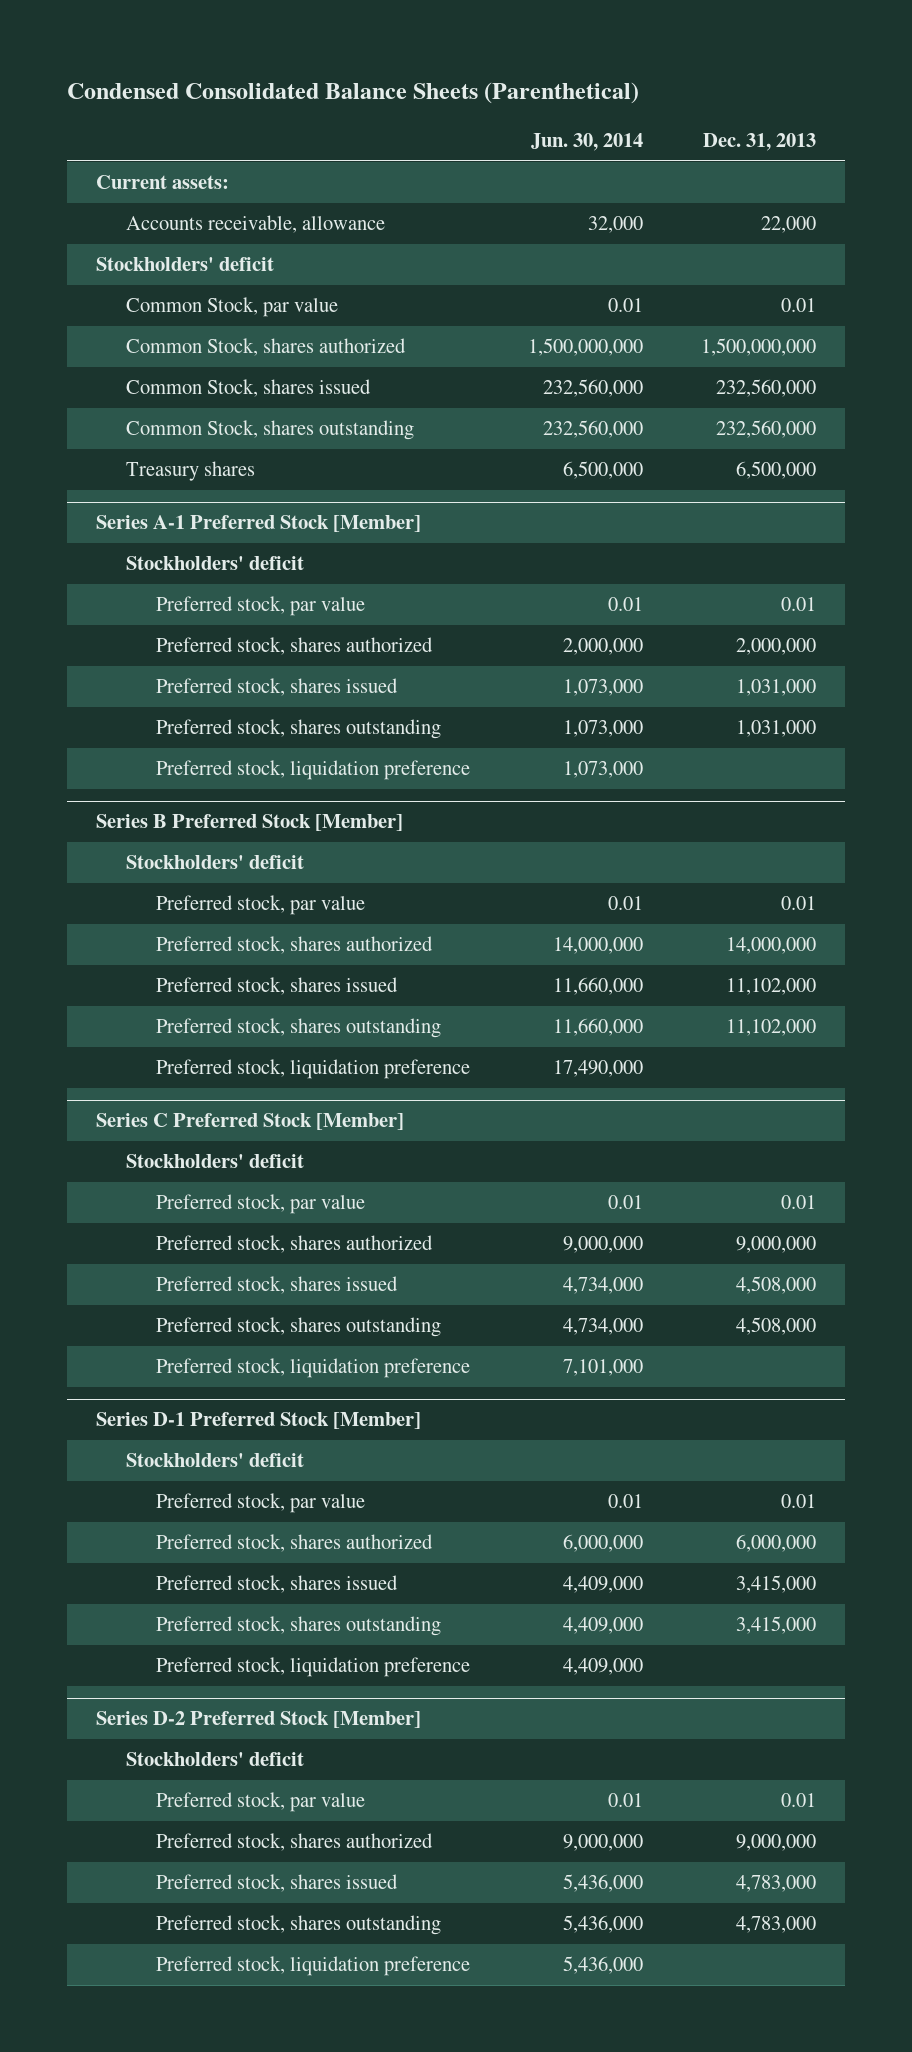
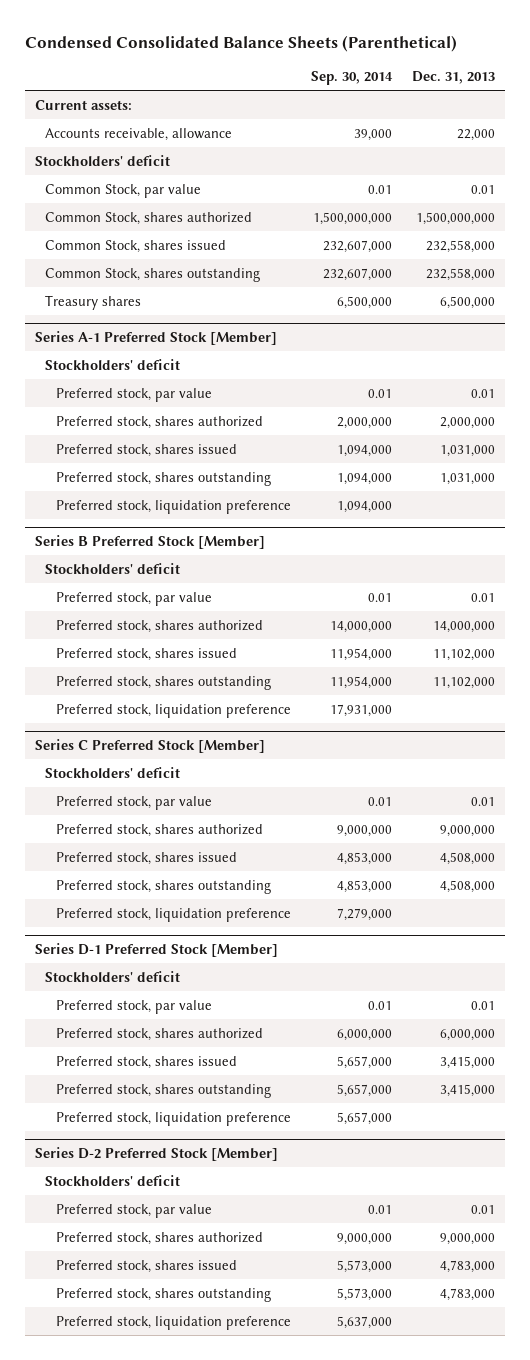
- | Jun. 30, 2014 | Dec. 31, 2013
+ | Sep. 30, 2014 | Dec. 31, 2013
- Common Stock, shares issued | 232,560,000 | 232,560,000
- Common Stock, shares outstanding | 232,560,000 | 232,560,000
+ Common Stock, shares issued | 232,607,000 | 232,558,000
+ Common Stock, shares outstanding | 232,607,000 | 232,558,000

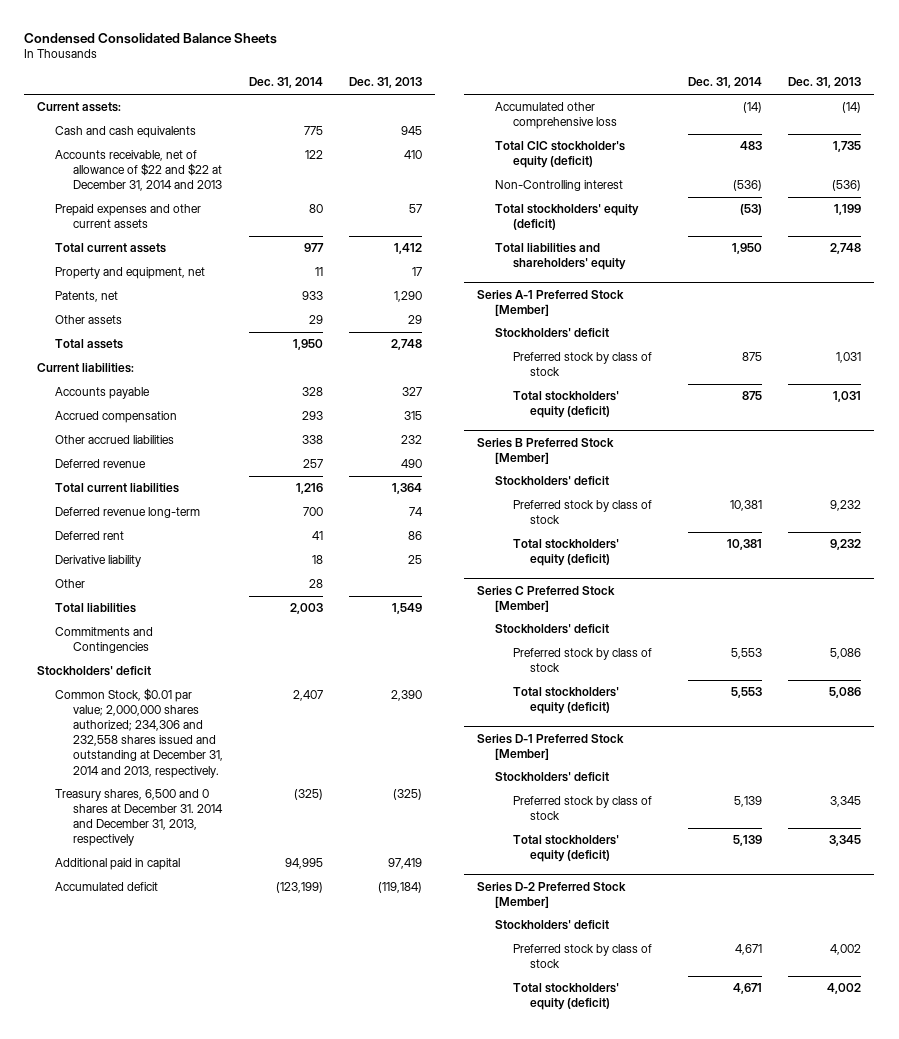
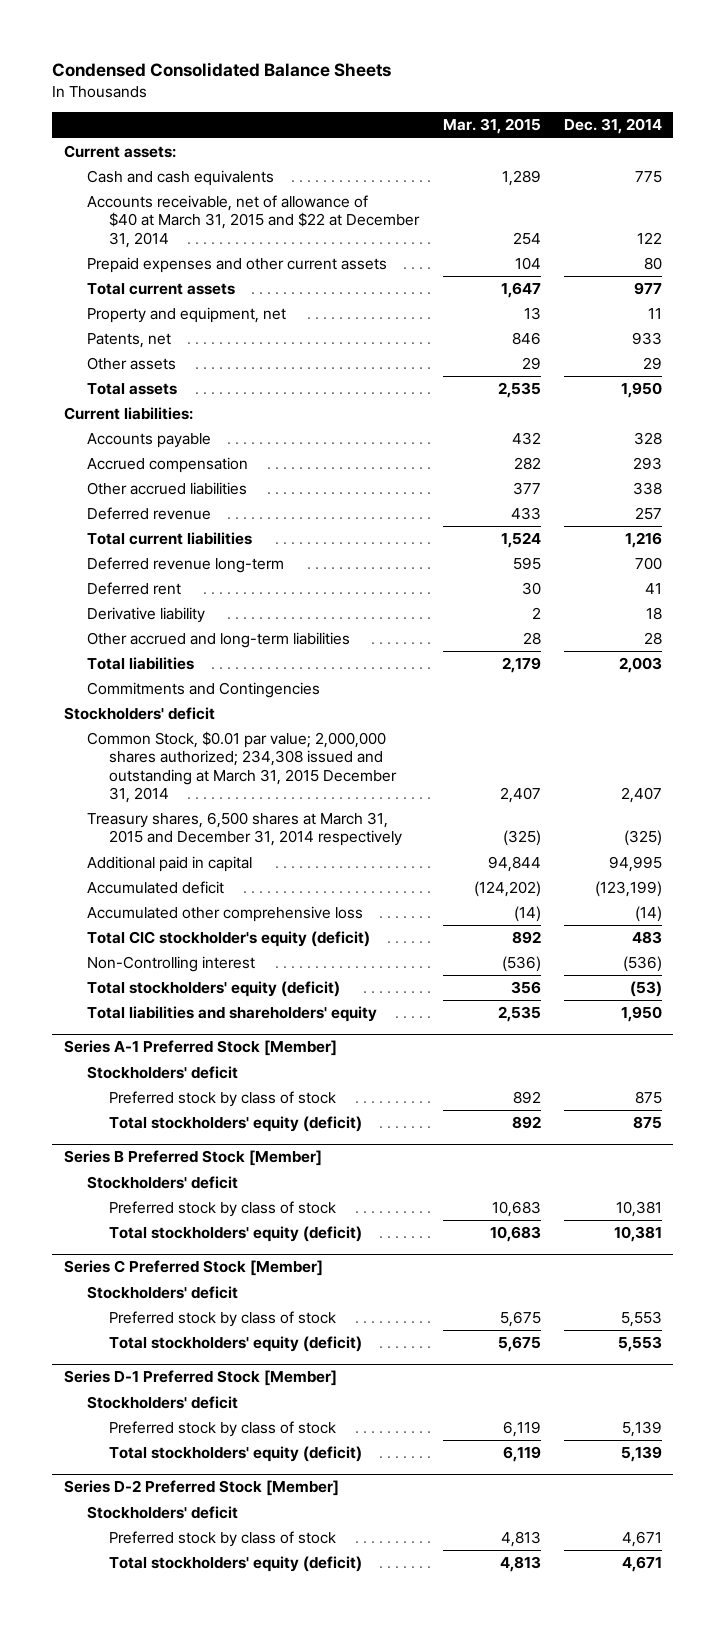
- | Dec. 31, 2014 | Dec. 31, 2013
+ | Mar. 31, 2015 | Dec. 31, 2014
- Accounts receivable, net of allowance of $22 and $22 at December 31, 2014 and 2013 | 122 | 410
+ Accounts receivable, net of allowance of $40 at March 31, 2015 and $22 at December 31, 2014 | 254 | 122
- Other | 28 |
+ Other accrued and long-term liabilities | 28 | 28
- Common Stock, $0.01 par value; 2,000,000 shares authorized; 234,306 and 232,558 shares issued and outstanding at December 31, 2014 and 2013, respectively. | 2,407 | 2,390
- Treasury shares, 6,500 and 0 shares at December 31. 2014 and December 31, 2013, respectively | (325) | (325)
+ Common Stock, $0.01 par value; 2,000,000 shares authorized; 234,308 issued and outstanding at March 31, 2015 December 31, 2014 | 2,407 | 2,407
+ Treasury shares, 6,500 shares at March 31, 2015 and December 31, 2014 respectively | (325) | (325)

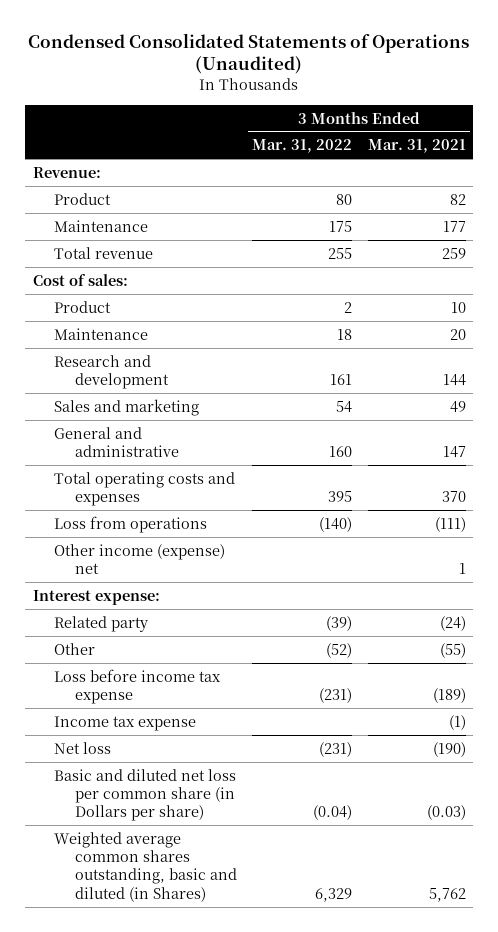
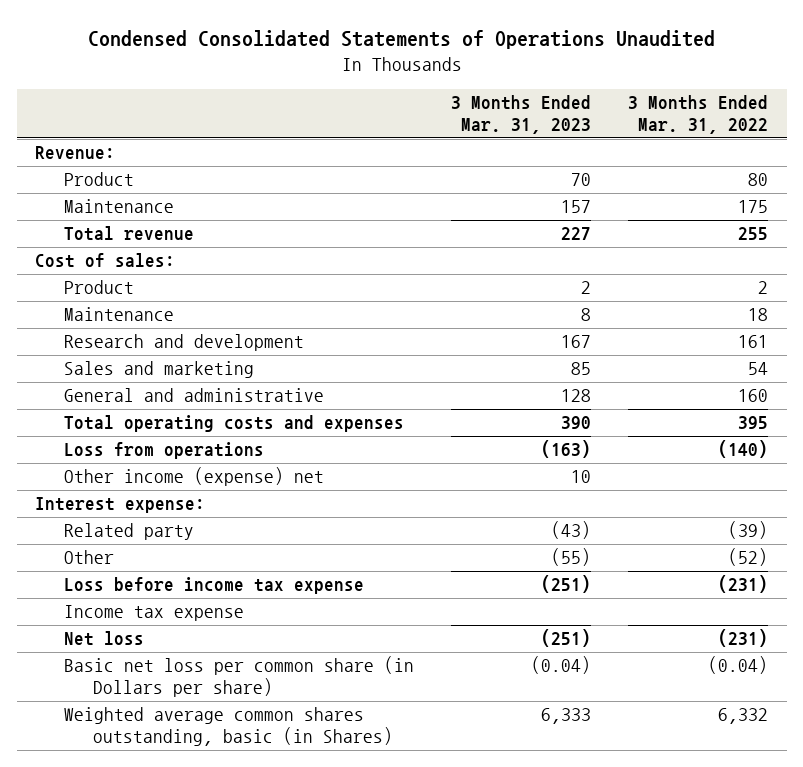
- Condensed Consolidated Statements of Operations (Unaudited)
+ Condensed Consolidated Statements of Operations Unaudited
- | 3 Months Ended Mar. 31, 2022 | 3 Months Ended Mar. 31, 2021
+ | 3 Months Ended Mar. 31, 2023 | 3 Months Ended Mar. 31, 2022
- Basic and diluted net loss per common share (in Dollars per share) | (0.04) | (0.03)
- Weighted average common shares outstanding, basic and diluted (in Shares) | 6,329 | 5,762
+ Basic net loss per common share (in Dollars per share) | (0.04) | (0.04)
+ Weighted average common shares outstanding, basic (in Shares) | 6,333 | 6,332

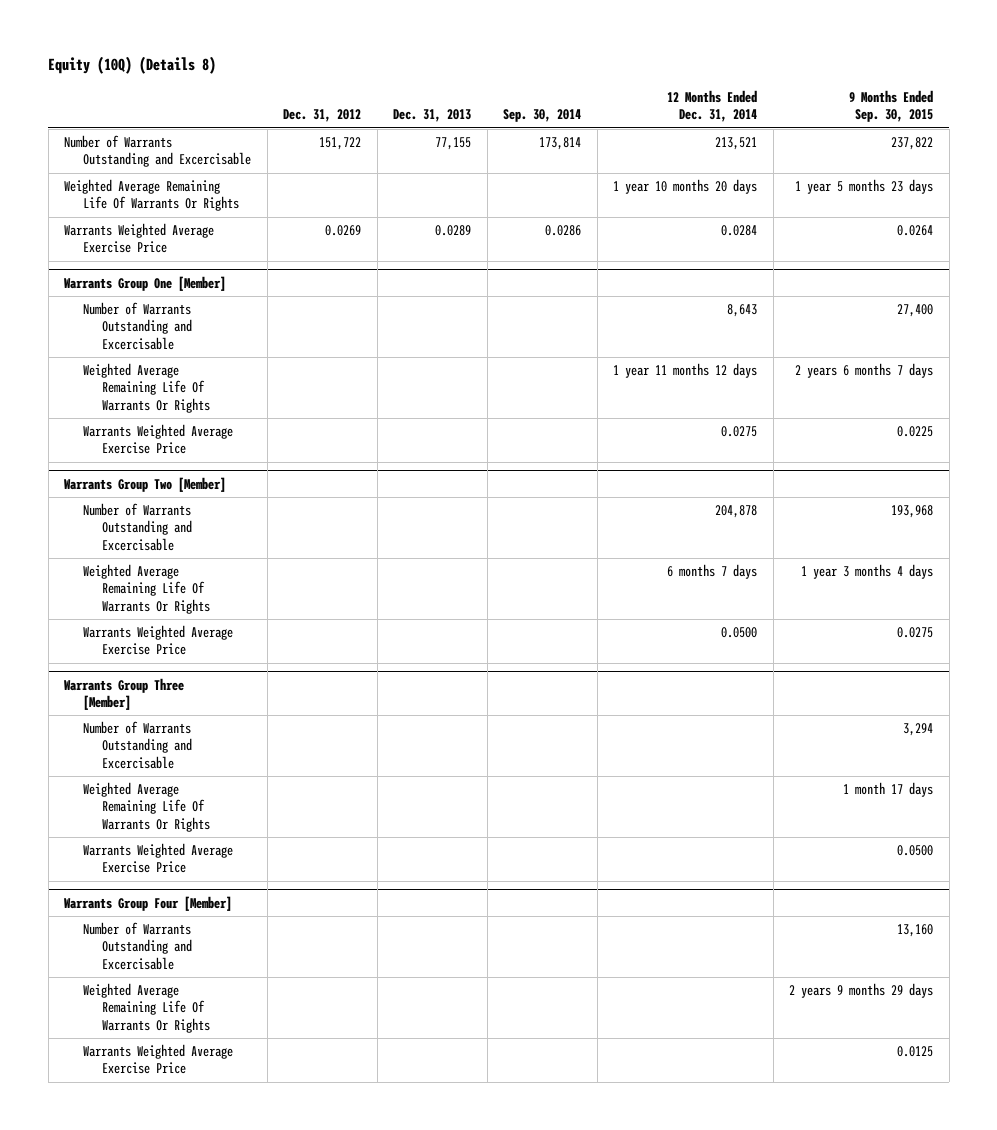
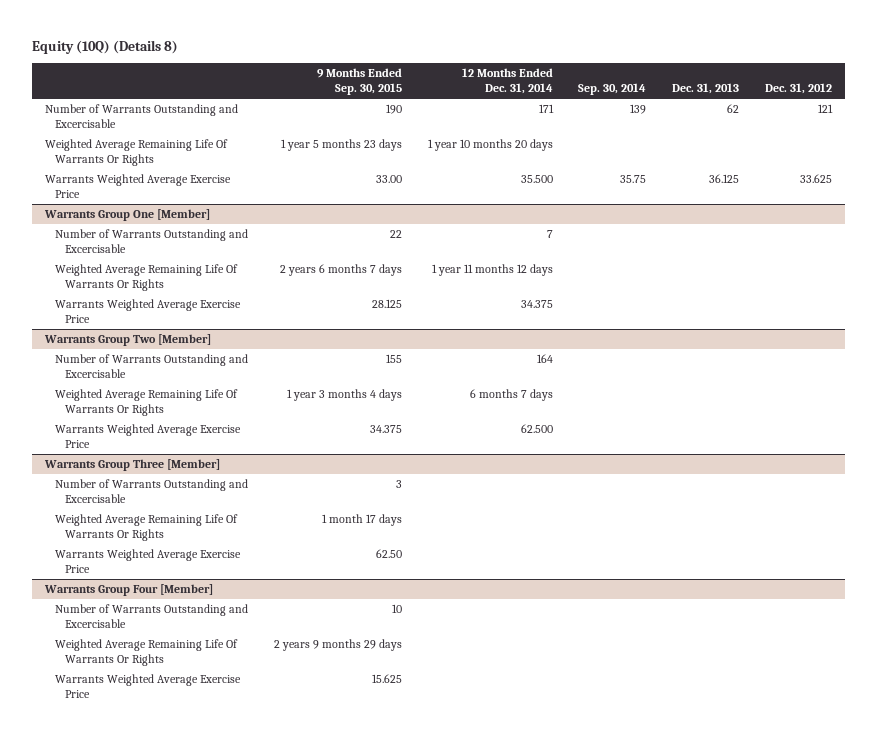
- | Dec. 31, 2012 | Dec. 31, 2013 | Sep. 30, 2014 | 12 Months Ended Dec. 31, 2014 | 9 Months Ended Sep. 30, 2015
+ | 9 Months Ended Sep. 30, 2015 | 12 Months Ended Dec. 31, 2014 | Sep. 30, 2014 | Dec. 31, 2013 | Dec. 31, 2012
- Number of Warrants Outstanding and Excercisable | 151,722 | 77,155 | 173,814 | 213,521 | 237,822
+ Number of Warrants Outstanding and Excercisable | 190 | 171 | 139 | 62 | 121
- Warrants Weighted Average Exercise Price | 0.0269 | 0.0289 | 0.0286 | 0.0284 | 0.0264
+ Warrants Weighted Average Exercise Price | 33.00 | 35.500 | 35.75 | 36.125 | 33.625
@ Warrants Group One [Member]
- Number of Warrants Outstanding and Excercisable | | | | 8,643 | 27,400
+ Number of Warrants Outstanding and Excercisable | 22 | 7 | | |
- Warrants Weighted Average Exercise Price | | | | 0.0275 | 0.0225
+ Warrants Weighted Average Exercise Price | 28.125 | 34.375 | | |
@ Warrants Group Two [Member]
- Number of Warrants Outstanding and Excercisable | | | | 204,878 | 193,968
+ Number of Warrants Outstanding and Excercisable | 155 | 164 | | |
- Warrants Weighted Average Exercise Price | | | | 0.0500 | 0.0275
+ Warrants Weighted Average Exercise Price | 34.375 | 62.500 | | |
@ Warrants Group Three [Member]
- Number of Warrants Outstanding and Excercisable | | | | | 3,294
+ Number of Warrants Outstanding and Excercisable | 3 | | | |
- Warrants Weighted Average Exercise Price | | | | | 0.0500
+ Warrants Weighted Average Exercise Price | 62.50 | | | |
@ Warrants Group Four [Member]
- Number of Warrants Outstanding and Excercisable | | | | | 13,160
+ Number of Warrants Outstanding and Excercisable | 10 | | | |
- Warrants Weighted Average Exercise Price | | | | | 0.0125
+ Warrants Weighted Average Exercise Price | 15.625 | | | |

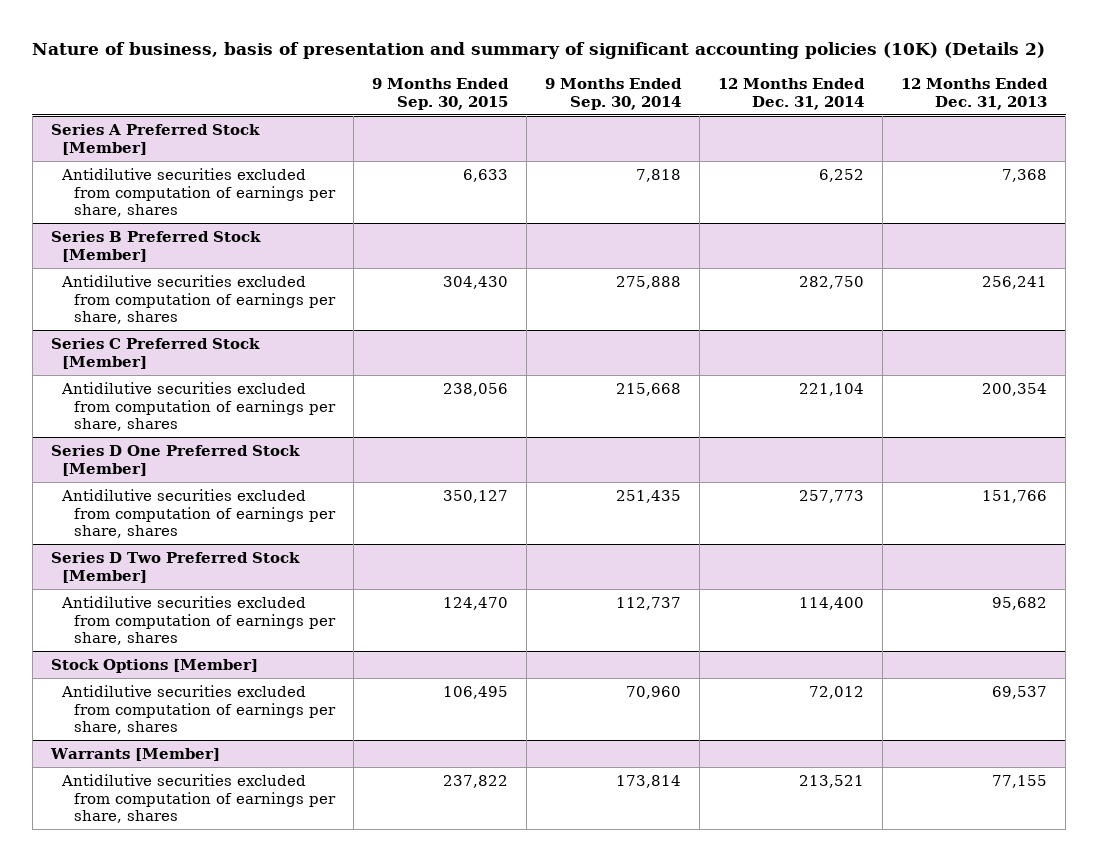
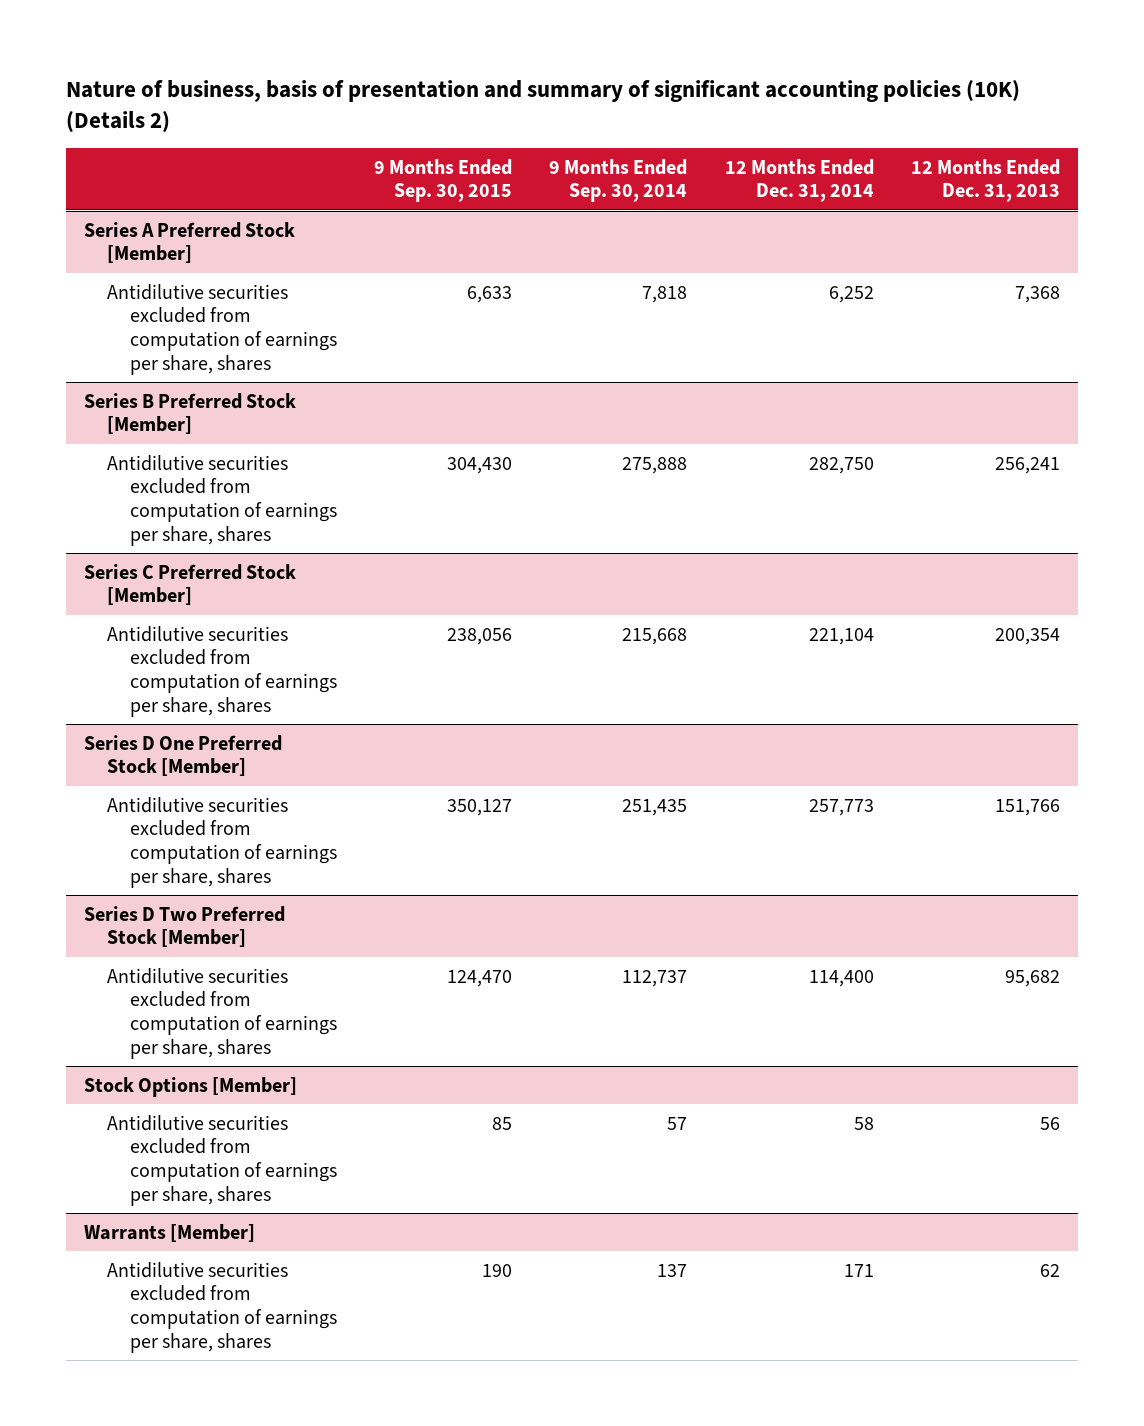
@ Stock Options [Member]
- Antidilutive securities excluded from computation of earnings per share, shares | 106,495 | 70,960 | 72,012 | 69,537
+ Antidilutive securities excluded from computation of earnings per share, shares | 85 | 57 | 58 | 56
@ Warrants [Member]
- Antidilutive securities excluded from computation of earnings per share, shares | 237,822 | 173,814 | 213,521 | 77,155
+ Antidilutive securities excluded from computation of earnings per share, shares | 190 | 137 | 171 | 62

